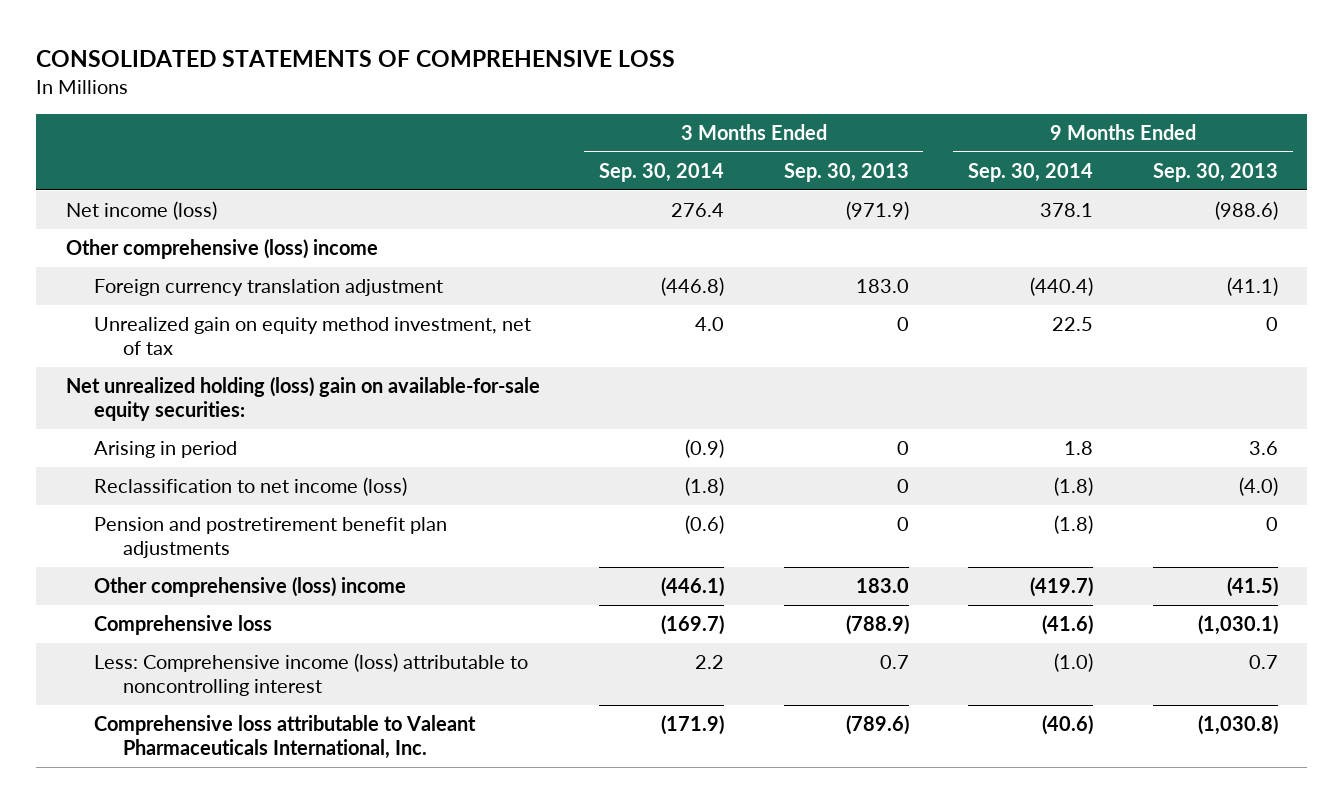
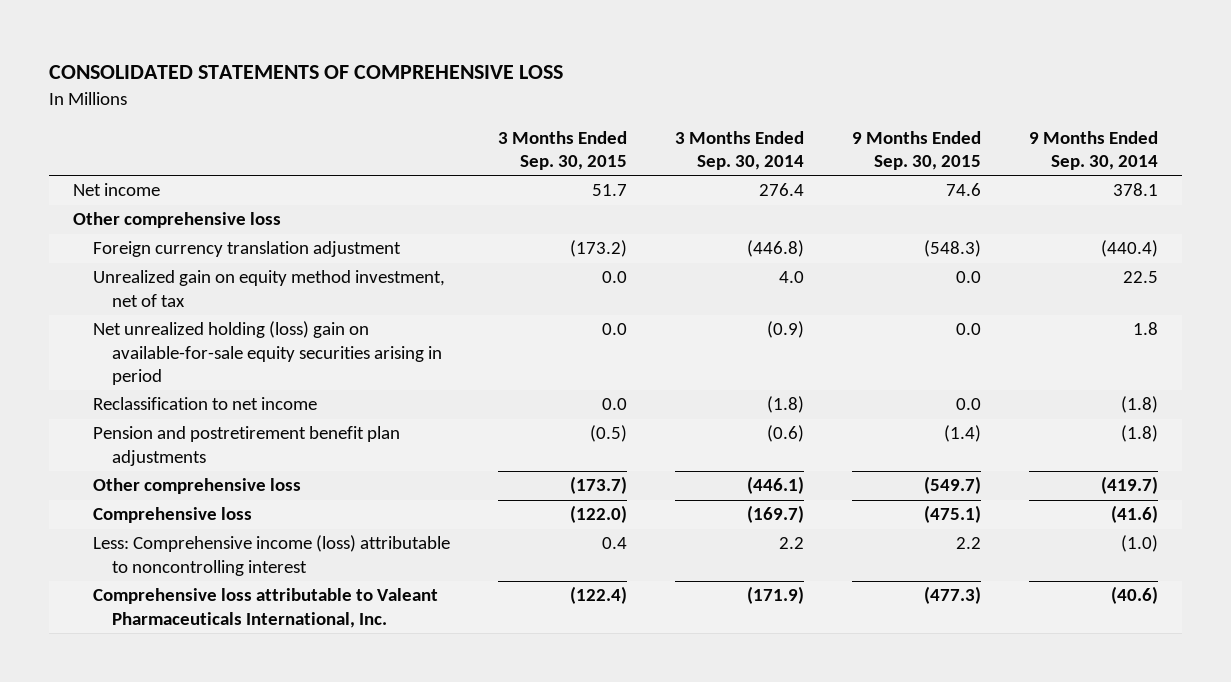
- | 3 Months Ended Sep. 30, 2014 | 3 Months Ended Sep. 30, 2013 | 9 Months Ended Sep. 30, 2014 | 9 Months Ended Sep. 30, 2013
+ | 3 Months Ended Sep. 30, 2015 | 3 Months Ended Sep. 30, 2014 | 9 Months Ended Sep. 30, 2015 | 9 Months Ended Sep. 30, 2014
- Net income (loss) | 276.4 | (971.9) | 378.1 | (988.6)
- Other comprehensive (loss) income
+ Net income | 51.7 | 276.4 | 74.6 | 378.1
+ Other comprehensive loss
- Net unrealized holding (loss) gain on available-for-sale equity securities:
- Arising in period | (0.9) | 0 | 1.8 | 3.6
- Reclassification to net income (loss) | (1.8) | 0 | (1.8) | (4.0)
+ Net unrealized holding (loss) gain on available-for-sale equity securities arising in period | 0.0 | (0.9) | 0.0 | 1.8
+ Reclassification to net income | 0.0 | (1.8) | 0.0 | (1.8)
- Other comprehensive (loss) income | (446.1) | 183.0 | (419.7) | (41.5)
+ Other comprehensive loss | (173.7) | (446.1) | (549.7) | (419.7)

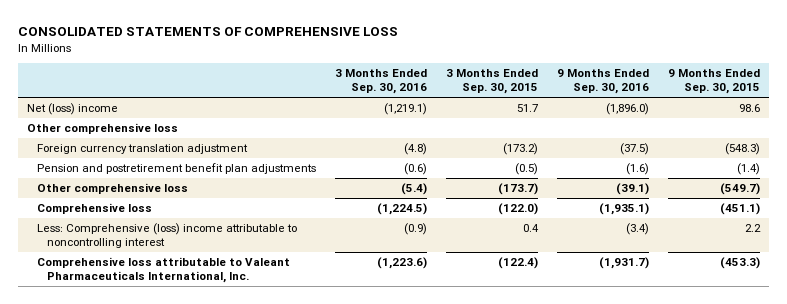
- | 3 Months Ended Sep. 30, 2015 | 3 Months Ended Sep. 30, 2014 | 9 Months Ended Sep. 30, 2015 | 9 Months Ended Sep. 30, 2014
+ | 3 Months Ended Sep. 30, 2016 | 3 Months Ended Sep. 30, 2015 | 9 Months Ended Sep. 30, 2016 | 9 Months Ended Sep. 30, 2015
- Net income | 51.7 | 276.4 | 74.6 | 378.1
+ Net (loss) income | (1,219.1) | 51.7 | (1,896.0) | 98.6
- Unrealized gain on equity method investment, net of tax | 0.0 | 4.0 | 0.0 | 22.5
- Net unrealized holding (loss) gain on available-for-sale equity securities arising in period | 0.0 | (0.9) | 0.0 | 1.8
- Reclassification to net income | 0.0 | (1.8) | 0.0 | (1.8)
- Comprehensive loss | (122.0) | (169.7) | (475.1) | (41.6)
- Less: Comprehensive income (loss) attributable to noncontrolling interest | 0.4 | 2.2 | 2.2 | (1.0)
- Comprehensive loss attributable to Valeant Pharmaceuticals International, Inc. | (122.4) | (171.9) | (477.3) | (40.6)
+ Comprehensive loss | (1,224.5) | (122.0) | (1,935.1) | (451.1)
+ Less: Comprehensive (loss) income attributable to noncontrolling interest | (0.9) | 0.4 | (3.4) | 2.2
+ Comprehensive loss attributable to Valeant Pharmaceuticals International, Inc. | (1,223.6) | (122.4) | (1,931.7) | (453.3)

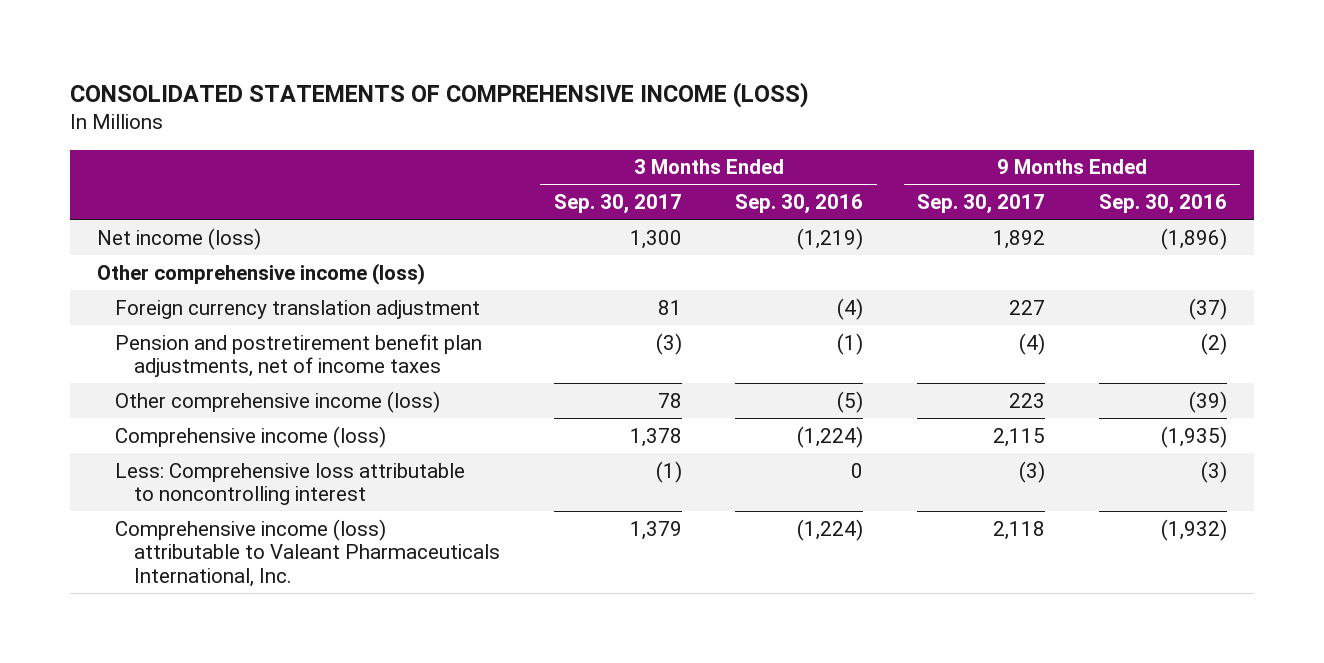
- CONSOLIDATED STATEMENTS OF COMPREHENSIVE LOSS
+ CONSOLIDATED STATEMENTS OF COMPREHENSIVE INCOME (LOSS)
- | 3 Months Ended Sep. 30, 2016 | 3 Months Ended Sep. 30, 2015 | 9 Months Ended Sep. 30, 2016 | 9 Months Ended Sep. 30, 2015
+ | 3 Months Ended Sep. 30, 2017 | 3 Months Ended Sep. 30, 2016 | 9 Months Ended Sep. 30, 2017 | 9 Months Ended Sep. 30, 2016
- Net (loss) income | (1,219.1) | 51.7 | (1,896.0) | 98.6
- Other comprehensive loss
- Foreign currency translation adjustment | (4.8) | (173.2) | (37.5) | (548.3)
- Pension and postretirement benefit plan adjustments | (0.6) | (0.5) | (1.6) | (1.4)
- Other comprehensive loss | (5.4) | (173.7) | (39.1) | (549.7)
- Comprehensive loss | (1,224.5) | (122.0) | (1,935.1) | (451.1)
- Less: Comprehensive (loss) income attributable to noncontrolling interest | (0.9) | 0.4 | (3.4) | 2.2
- Comprehensive loss attributable to Valeant Pharmaceuticals International, Inc. | (1,223.6) | (122.4) | (1,931.7) | (453.3)
+ Net income (loss) | 1,300 | (1,219) | 1,892 | (1,896)
+ Other comprehensive income (loss)
+ Foreign currency translation adjustment | 81 | (4) | 227 | (37)
+ Pension and postretirement benefit plan adjustments, net of income taxes | (3) | (1) | (4) | (2)
+ Other comprehensive income (loss) | 78 | (5) | 223 | (39)
+ Comprehensive income (loss) | 1,378 | (1,224) | 2,115 | (1,935)
+ Less: Comprehensive loss attributable to noncontrolling interest | (1) | 0 | (3) | (3)
+ Comprehensive income (loss) attributable to Valeant Pharmaceuticals International, Inc. | 1,379 | (1,224) | 2,118 | (1,932)

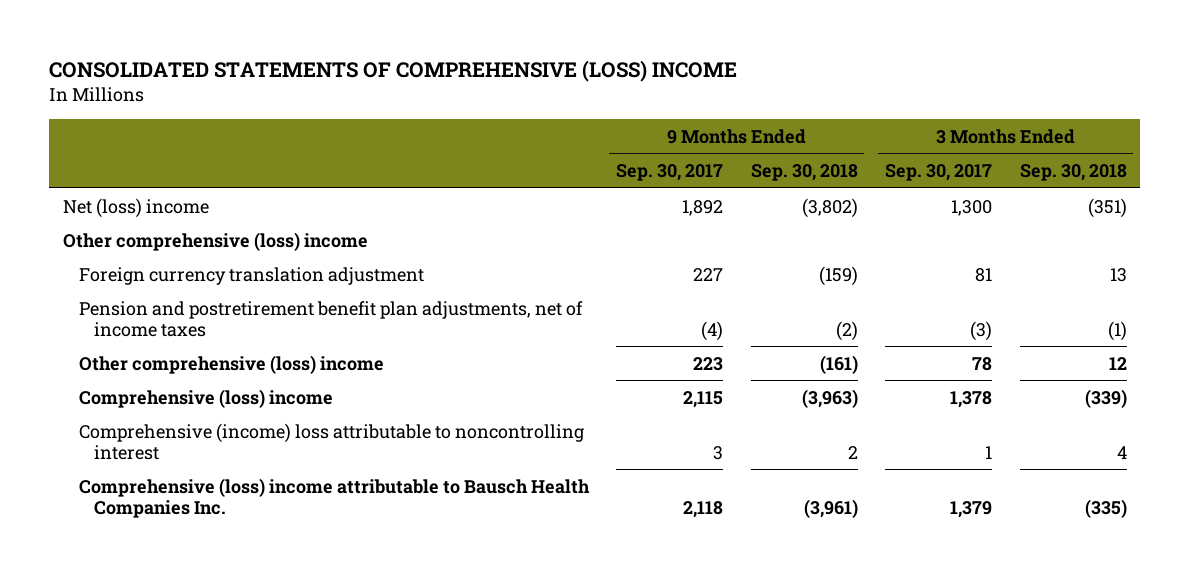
- CONSOLIDATED STATEMENTS OF COMPREHENSIVE INCOME (LOSS)
+ CONSOLIDATED STATEMENTS OF COMPREHENSIVE (LOSS) INCOME
- | 3 Months Ended Sep. 30, 2017 | 3 Months Ended Sep. 30, 2016 | 9 Months Ended Sep. 30, 2017 | 9 Months Ended Sep. 30, 2016
+ | 9 Months Ended Sep. 30, 2017 | 9 Months Ended Sep. 30, 2018 | 3 Months Ended Sep. 30, 2017 | 3 Months Ended Sep. 30, 2018
- Net income (loss) | 1,300 | (1,219) | 1,892 | (1,896)
- Other comprehensive income (loss)
+ Net (loss) income | 1,892 | (3,802) | 1,300 | (351)
+ Other comprehensive (loss) income
- Other comprehensive income (loss) | 78 | (5) | 223 | (39)
- Comprehensive income (loss) | 1,378 | (1,224) | 2,115 | (1,935)
- Less: Comprehensive loss attributable to noncontrolling interest | (1) | 0 | (3) | (3)
- Comprehensive income (loss) attributable to Valeant Pharmaceuticals International, Inc. | 1,379 | (1,224) | 2,118 | (1,932)
+ Other comprehensive (loss) income | 223 | (161) | 78 | 12
+ Comprehensive (loss) income | 2,115 | (3,963) | 1,378 | (339)
+ Comprehensive (income) loss attributable to noncontrolling interest | 3 | 2 | 1 | 4
+ Comprehensive (loss) income attributable to Bausch Health Companies Inc. | 2,118 | (3,961) | 1,379 | (335)

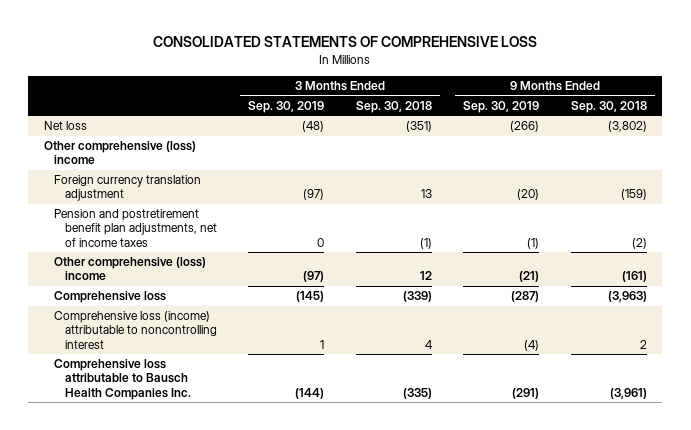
- CONSOLIDATED STATEMENTS OF COMPREHENSIVE (LOSS) INCOME
+ CONSOLIDATED STATEMENTS OF COMPREHENSIVE LOSS
- | 9 Months Ended Sep. 30, 2017 | 9 Months Ended Sep. 30, 2018 | 3 Months Ended Sep. 30, 2017 | 3 Months Ended Sep. 30, 2018
+ | 3 Months Ended Sep. 30, 2019 | 3 Months Ended Sep. 30, 2018 | 9 Months Ended Sep. 30, 2019 | 9 Months Ended Sep. 30, 2018
- Net (loss) income | 1,892 | (3,802) | 1,300 | (351)
+ Net loss | (48) | (351) | (266) | (3,802)
- Comprehensive (loss) income | 2,115 | (3,963) | 1,378 | (339)
- Comprehensive (income) loss attributable to noncontrolling interest | 3 | 2 | 1 | 4
- Comprehensive (loss) income attributable to Bausch Health Companies Inc. | 2,118 | (3,961) | 1,379 | (335)
+ Comprehensive loss | (145) | (339) | (287) | (3,963)
+ Comprehensive loss (income) attributable to noncontrolling interest | 1 | 4 | (4) | 2
+ Comprehensive loss attributable to Bausch Health Companies Inc. | (144) | (335) | (291) | (3,961)

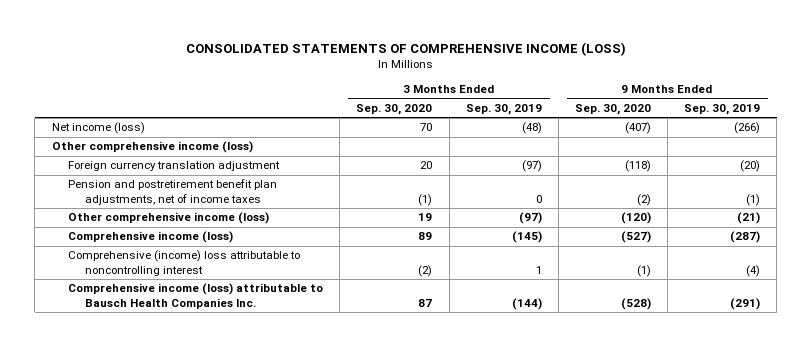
- CONSOLIDATED STATEMENTS OF COMPREHENSIVE LOSS
+ CONSOLIDATED STATEMENTS OF COMPREHENSIVE INCOME (LOSS)
- | 3 Months Ended Sep. 30, 2019 | 3 Months Ended Sep. 30, 2018 | 9 Months Ended Sep. 30, 2019 | 9 Months Ended Sep. 30, 2018
+ | 3 Months Ended Sep. 30, 2020 | 3 Months Ended Sep. 30, 2019 | 9 Months Ended Sep. 30, 2020 | 9 Months Ended Sep. 30, 2019
- Net loss | (48) | (351) | (266) | (3,802)
- Other comprehensive (loss) income
+ Net income (loss) | 70 | (48) | (407) | (266)
+ Other comprehensive income (loss)
- Other comprehensive (loss) income | (97) | 12 | (21) | (161)
- Comprehensive loss | (145) | (339) | (287) | (3,963)
- Comprehensive loss (income) attributable to noncontrolling interest | 1 | 4 | (4) | 2
- Comprehensive loss attributable to Bausch Health Companies Inc. | (144) | (335) | (291) | (3,961)
+ Other comprehensive income (loss) | 19 | (97) | (120) | (21)
+ Comprehensive income (loss) | 89 | (145) | (527) | (287)
+ Comprehensive (income) loss attributable to noncontrolling interest | (2) | 1 | (1) | (4)
+ Comprehensive income (loss) attributable to Bausch Health Companies Inc. | 87 | (144) | (528) | (291)

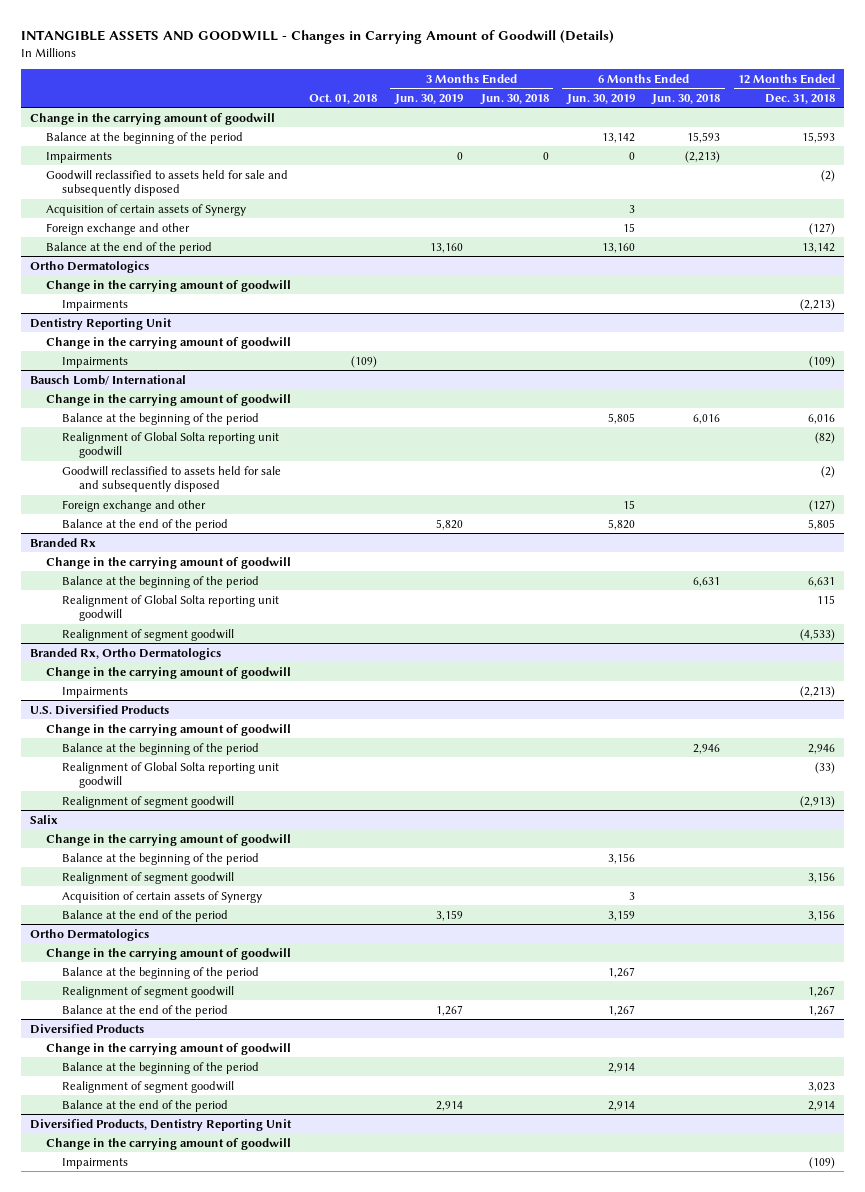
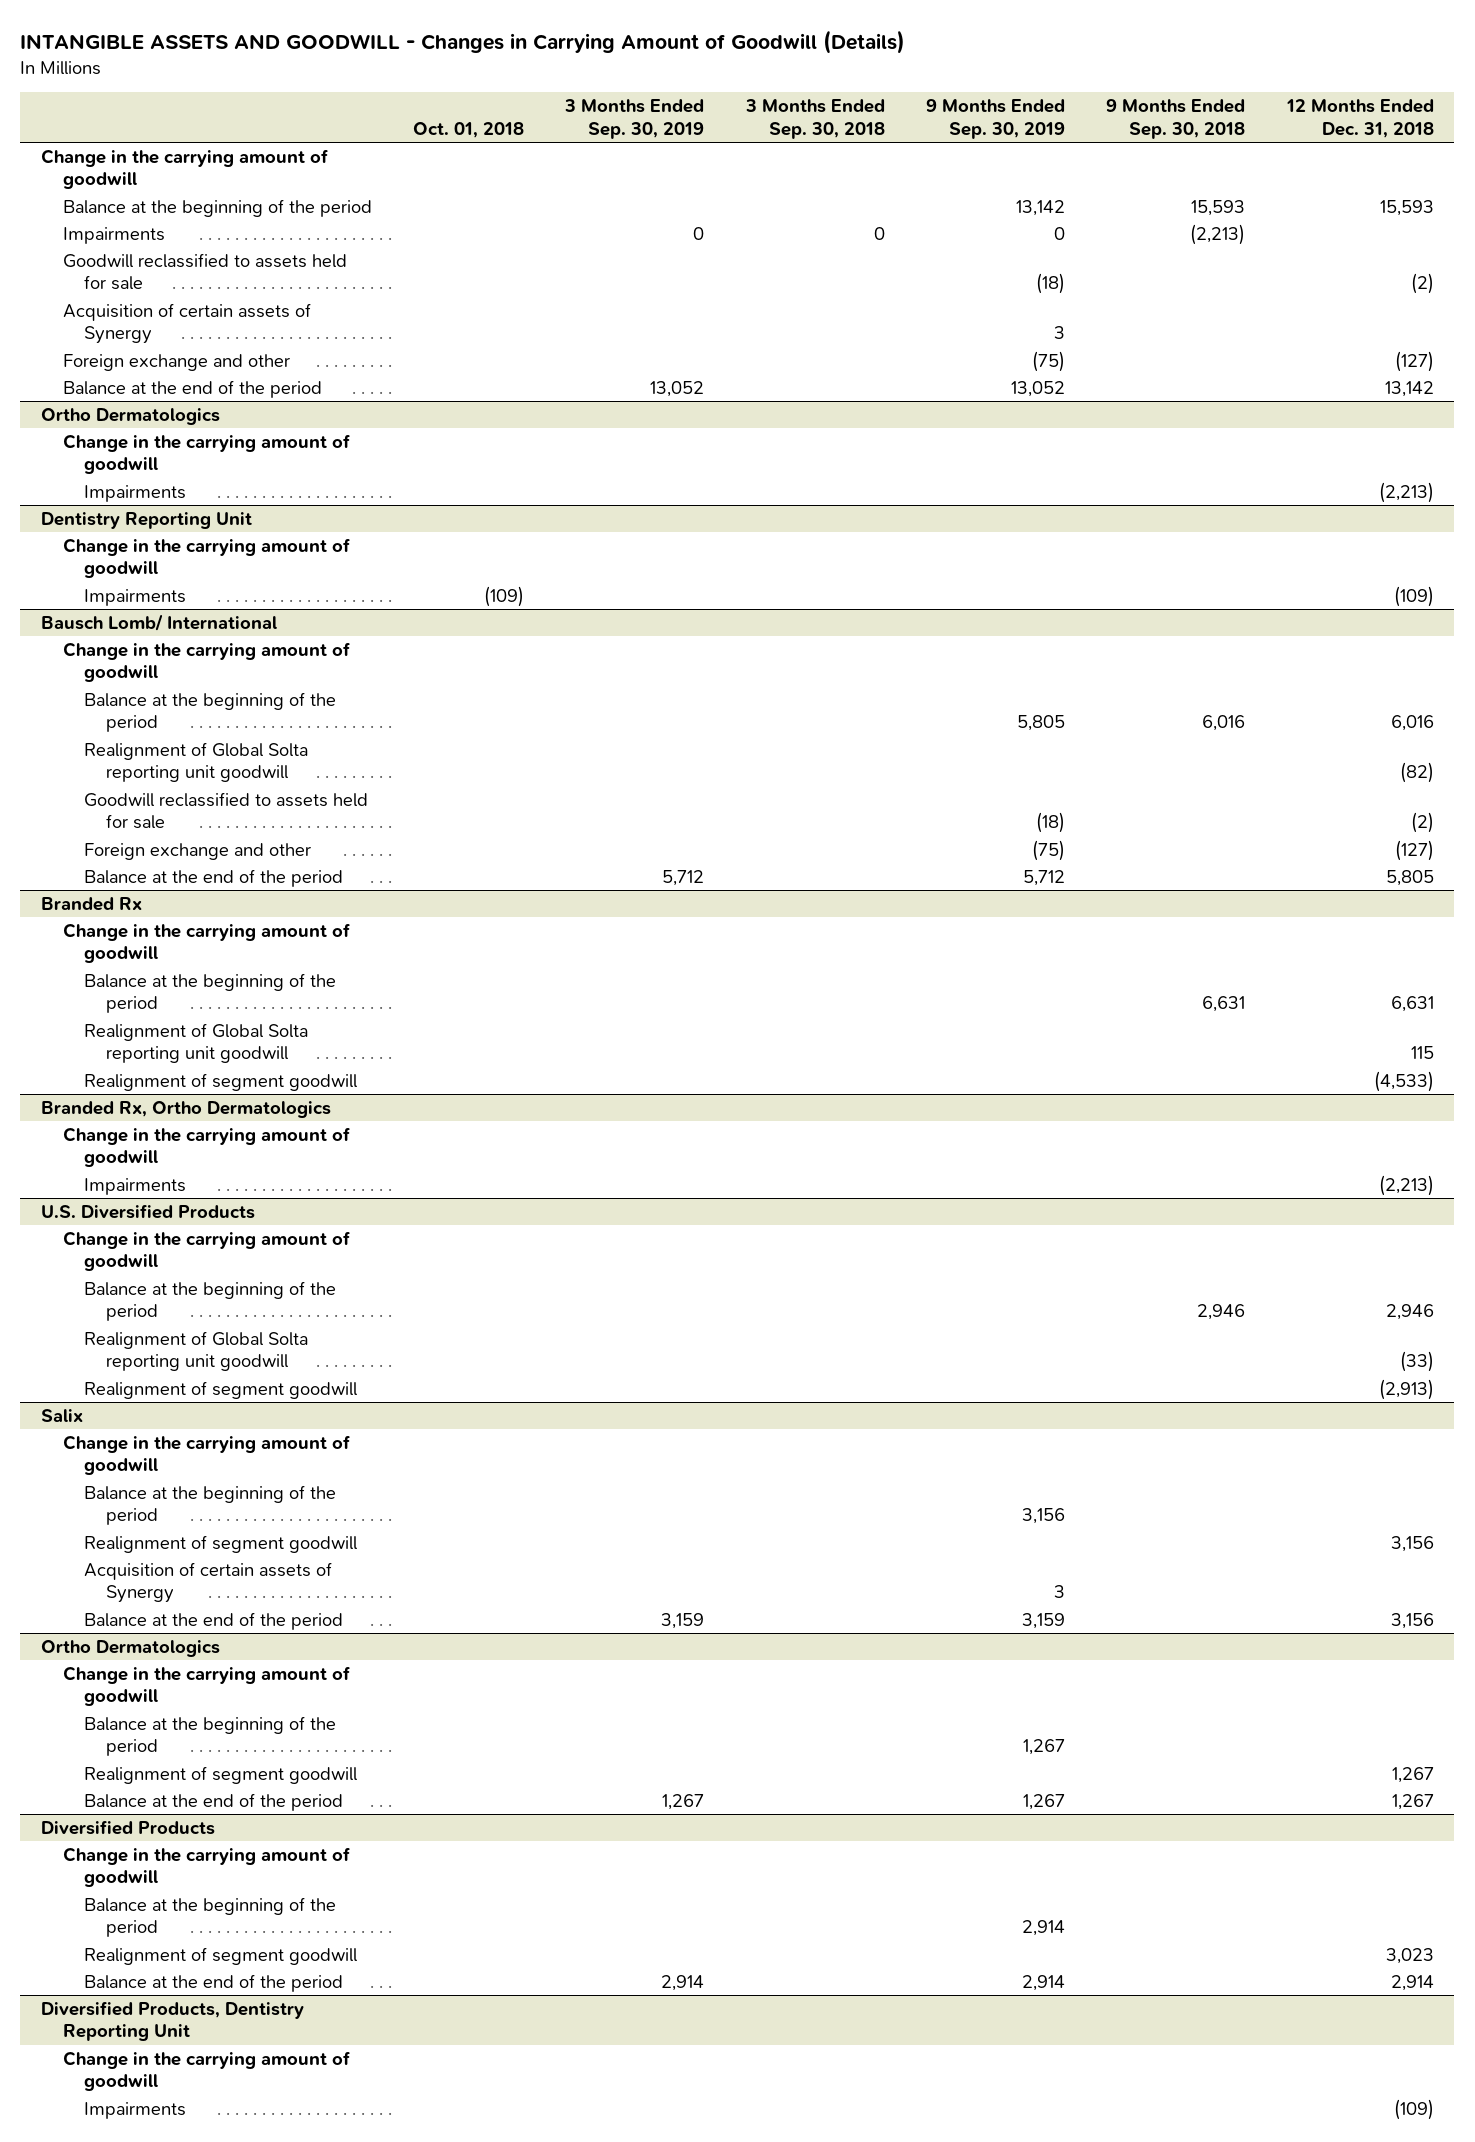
- | Oct. 01, 2018 | 3 Months Ended Jun. 30, 2019 | 3 Months Ended Jun. 30, 2018 | 6 Months Ended Jun. 30, 2019 | 6 Months Ended Jun. 30, 2018 | 12 Months Ended Dec. 31, 2018
+ | Oct. 01, 2018 | 3 Months Ended Sep. 30, 2019 | 3 Months Ended Sep. 30, 2018 | 9 Months Ended Sep. 30, 2019 | 9 Months Ended Sep. 30, 2018 | 12 Months Ended Dec. 31, 2018
- Goodwill reclassified to assets held for sale and subsequently disposed | | | | | | (2)
+ Goodwill reclassified to assets held for sale | | | | (18) | | (2)
@ Bausch Lomb/ International
- Goodwill reclassified to assets held for sale and subsequently disposed | | | | | | (2)
+ Goodwill reclassified to assets held for sale | | | | (18) | | (2)

